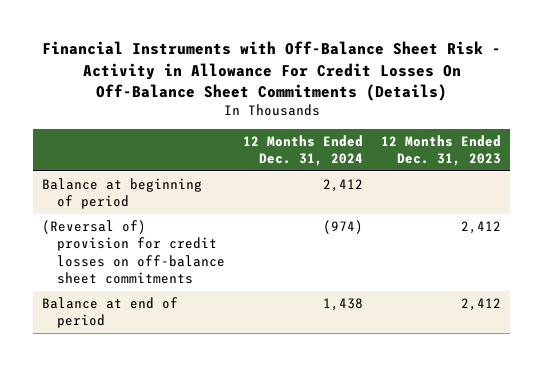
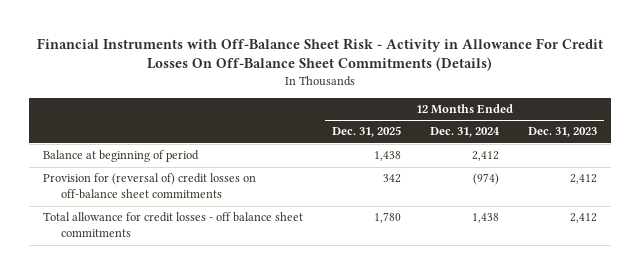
- | 12 Months Ended Dec. 31, 2024 | 12 Months Ended Dec. 31, 2023
+ | 12 Months Ended Dec. 31, 2025 | 12 Months Ended Dec. 31, 2024 | 12 Months Ended Dec. 31, 2023
- (Reversal of) provision for credit losses on off-balance sheet commitments | (974) | 2,412
- Balance at end of period | 1,438 | 2,412
+ Provision for (reversal of) credit losses on off-balance sheet commitments | 342 | (974) | 2,412
+ Total allowance for credit losses - off balance sheet commitments | 1,780 | 1,438 | 2,412

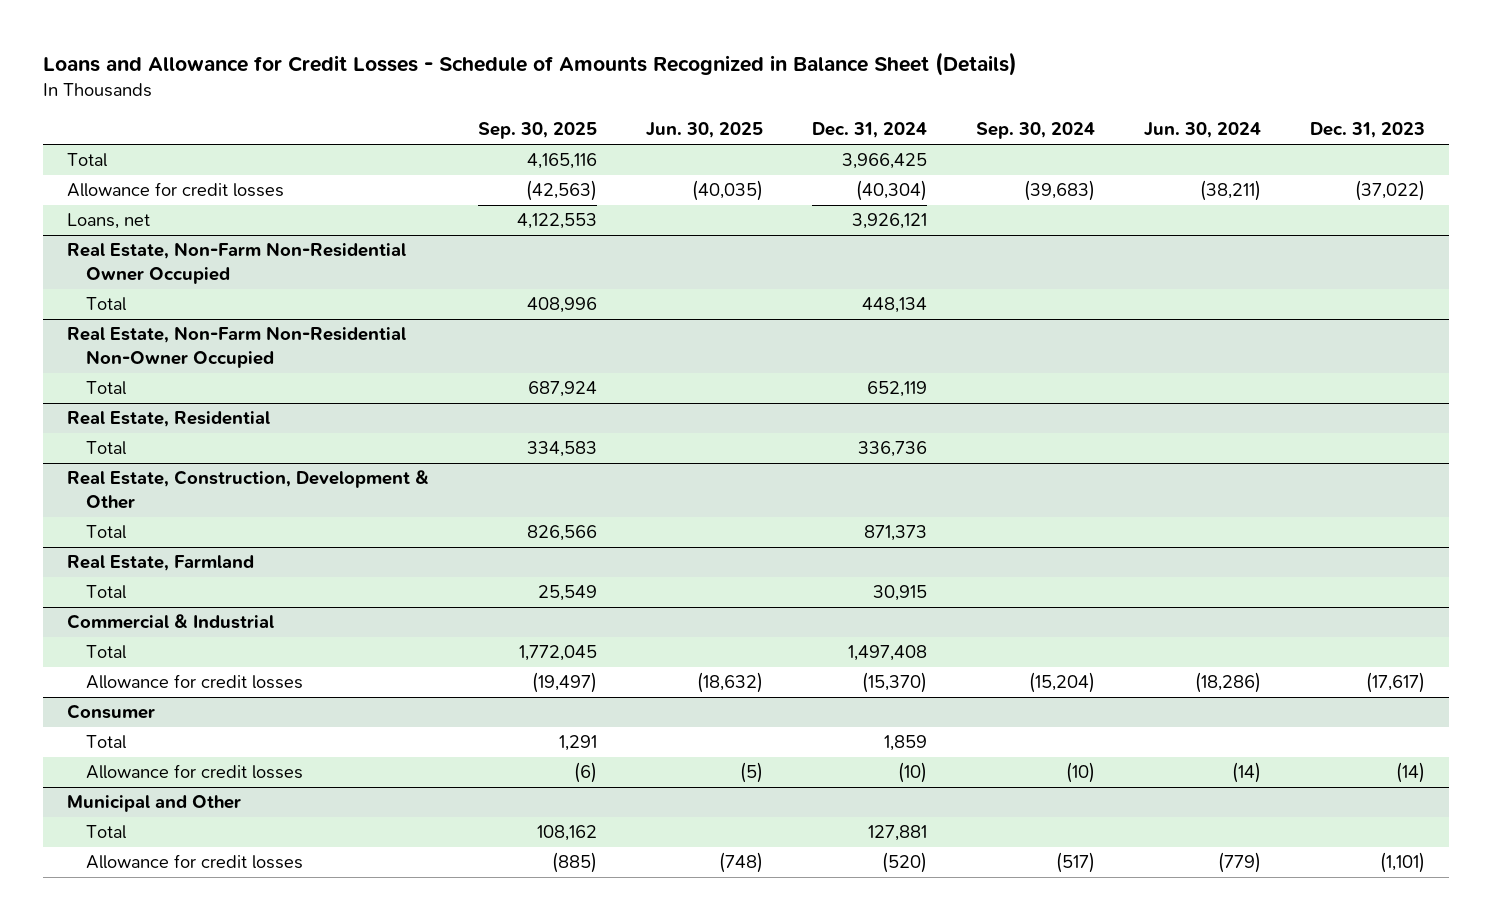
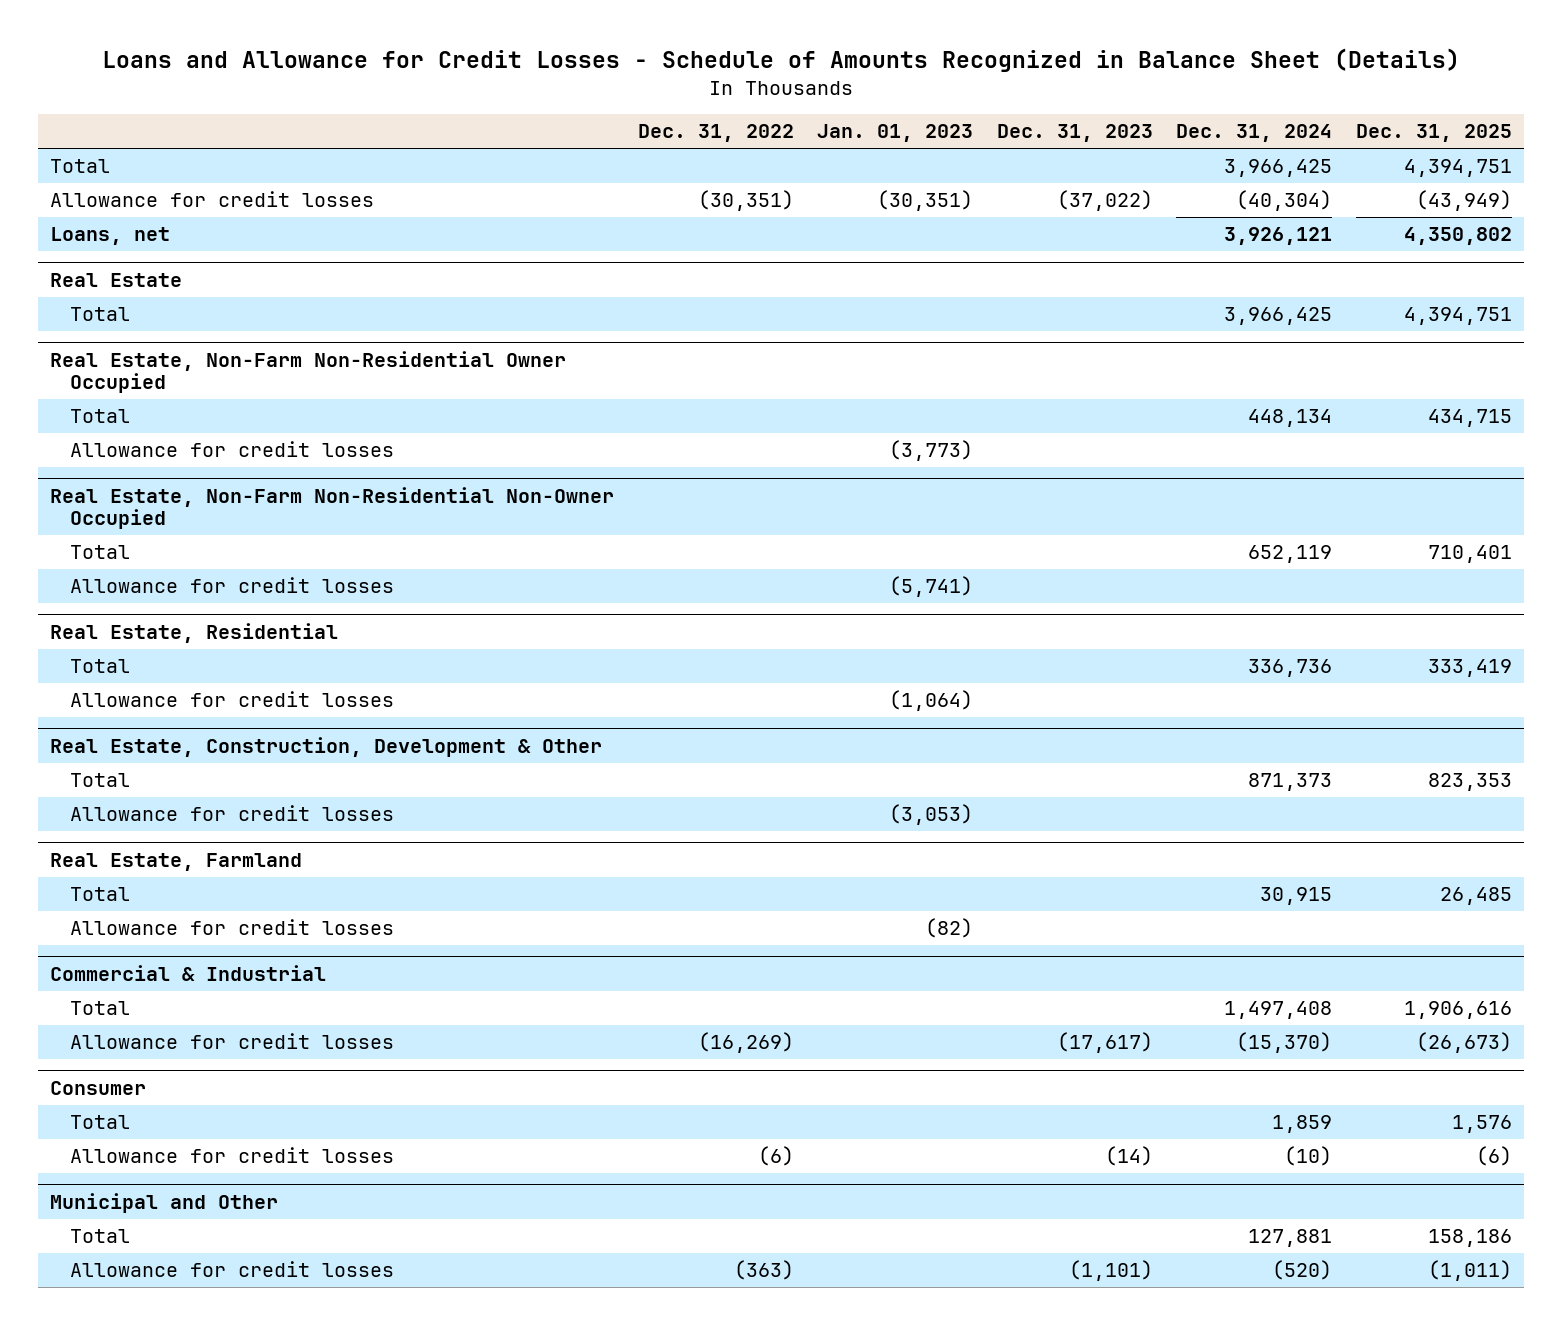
- | Sep. 30, 2025 | Jun. 30, 2025 | Dec. 31, 2024 | Sep. 30, 2024 | Jun. 30, 2024 | Dec. 31, 2023
+ | Dec. 31, 2022 | Jan. 01, 2023 | Dec. 31, 2023 | Dec. 31, 2024 | Dec. 31, 2025
+ Real Estate
+ Total | | | | 3,966,425 | 4,394,751
@ Real Estate, Non-Farm Non-Residential Owner Occupied
+ Allowance for credit losses | | (3,773) | | |
@ Real Estate, Non-Farm Non-Residential Non-Owner Occupied
+ Allowance for credit losses | | (5,741) | | |
@ Real Estate, Residential
+ Allowance for credit losses | | (1,064) | | |
@ Real Estate, Construction, Development & Other
+ Allowance for credit losses | | (3,053) | | |
@ Real Estate, Farmland
+ Allowance for credit losses | | (82) | | |

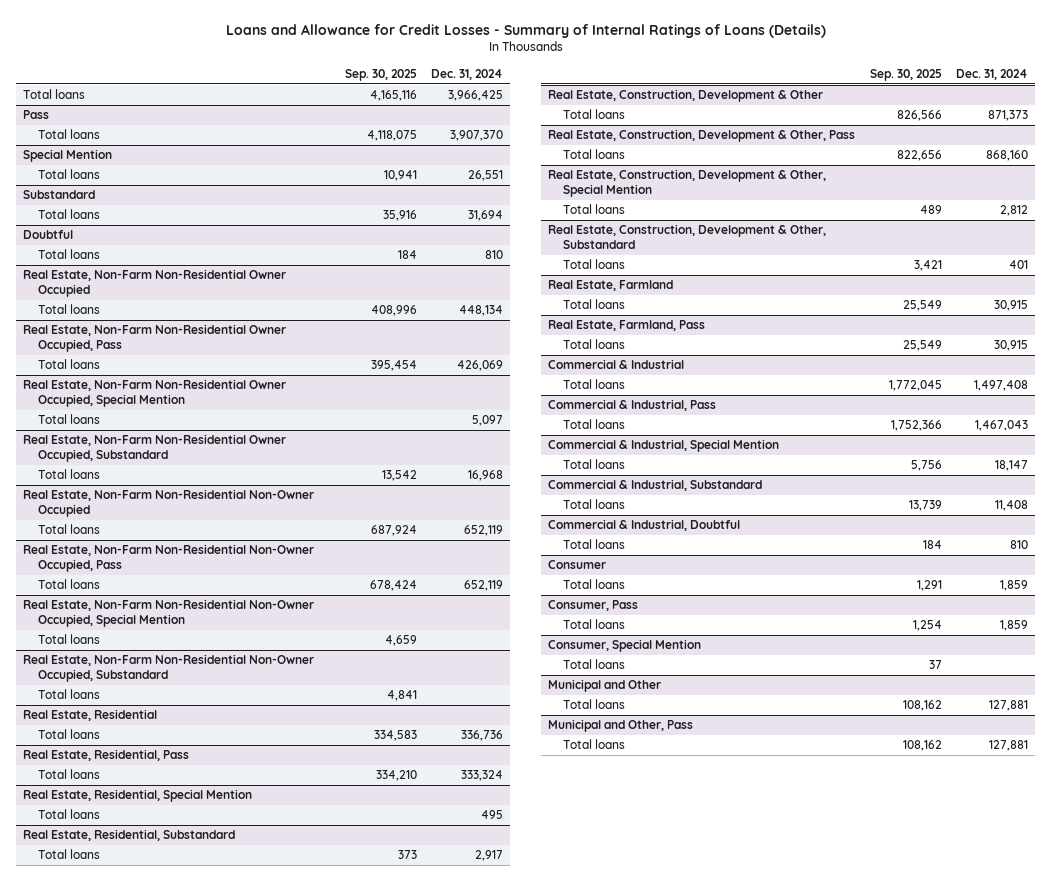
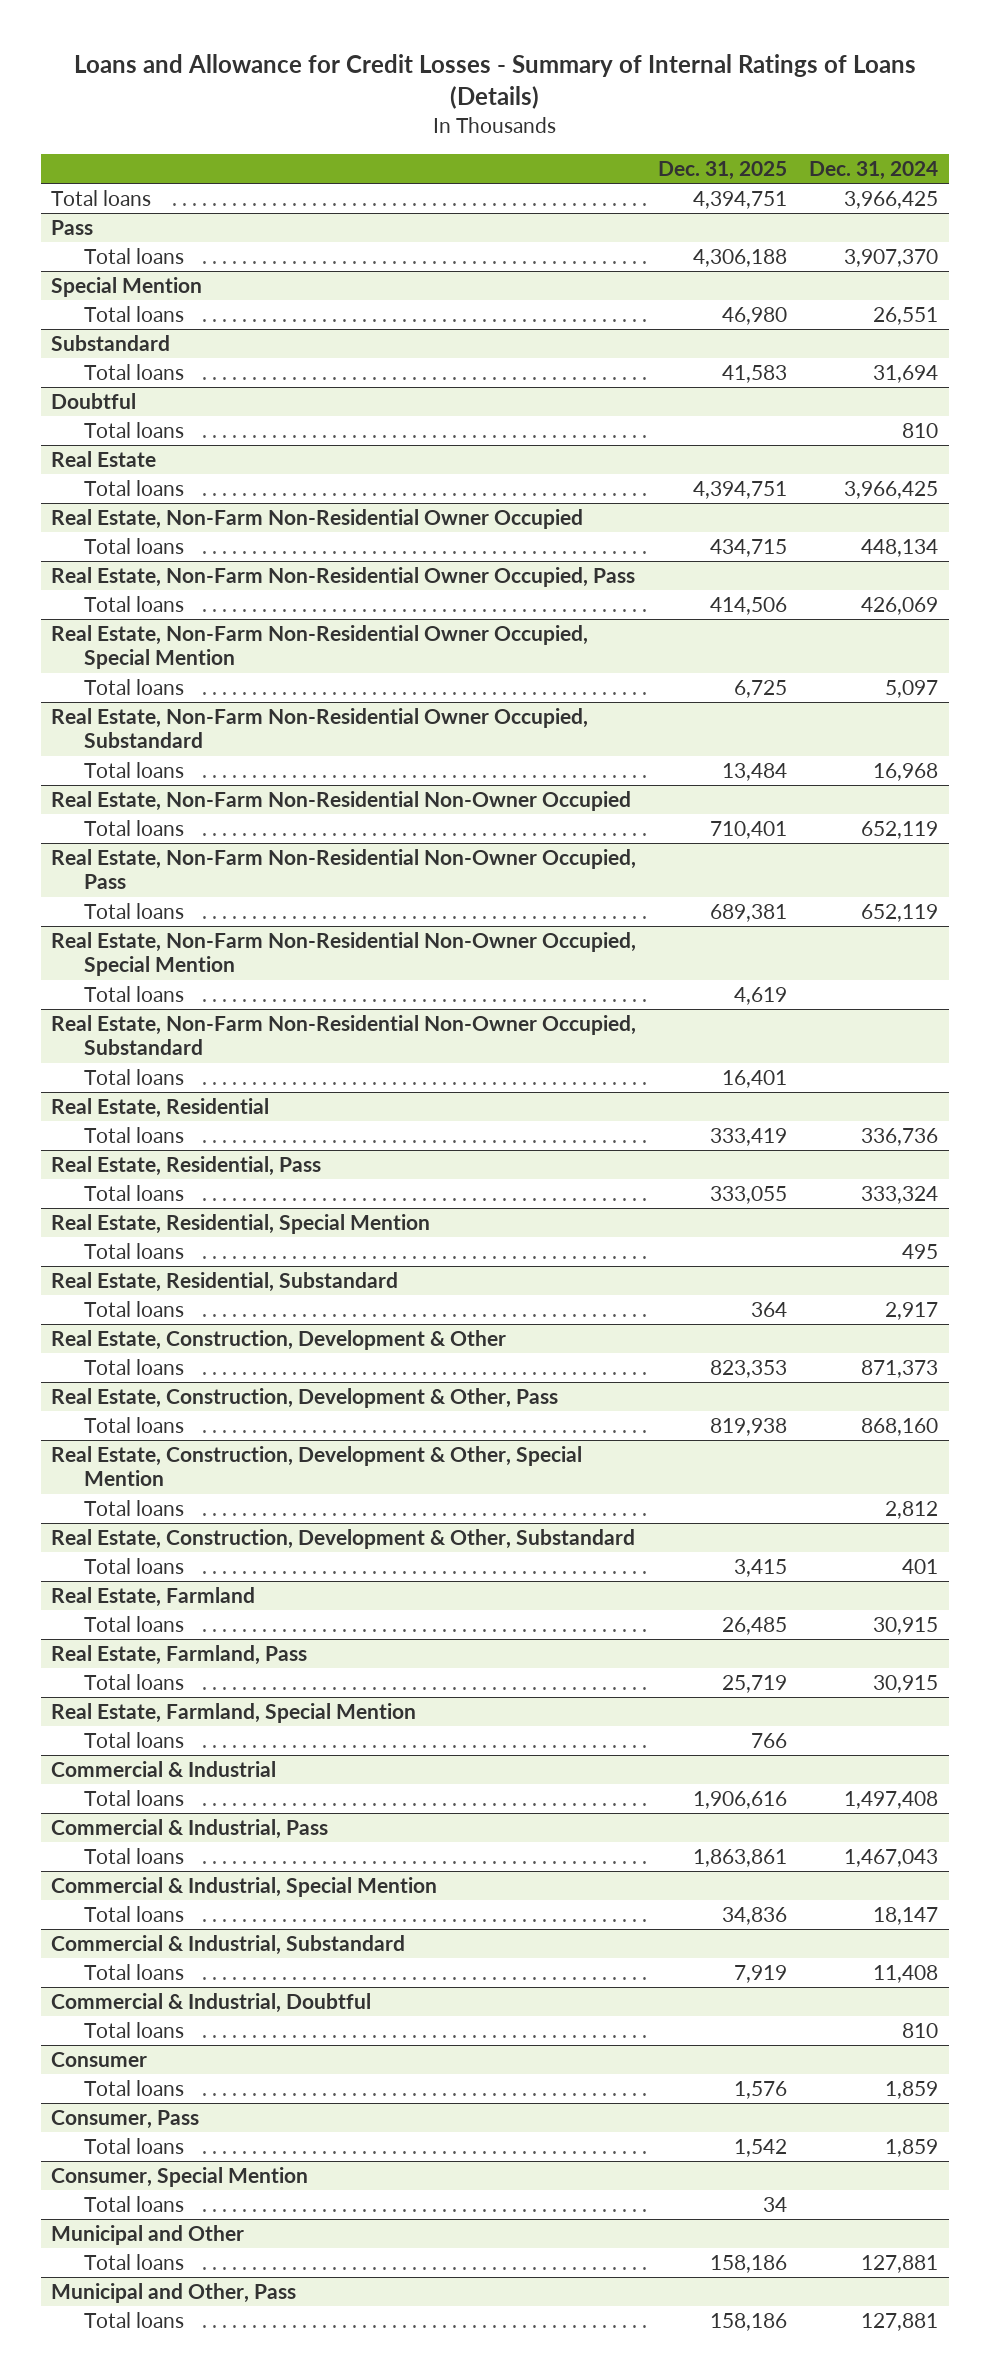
- | Sep. 30, 2025 | Dec. 31, 2024
+ | Dec. 31, 2025 | Dec. 31, 2024
+ Real Estate
+ Total loans | 4,394,751 | 3,966,425
+ Real Estate, Farmland, Special Mention
+ Total loans | 766 |

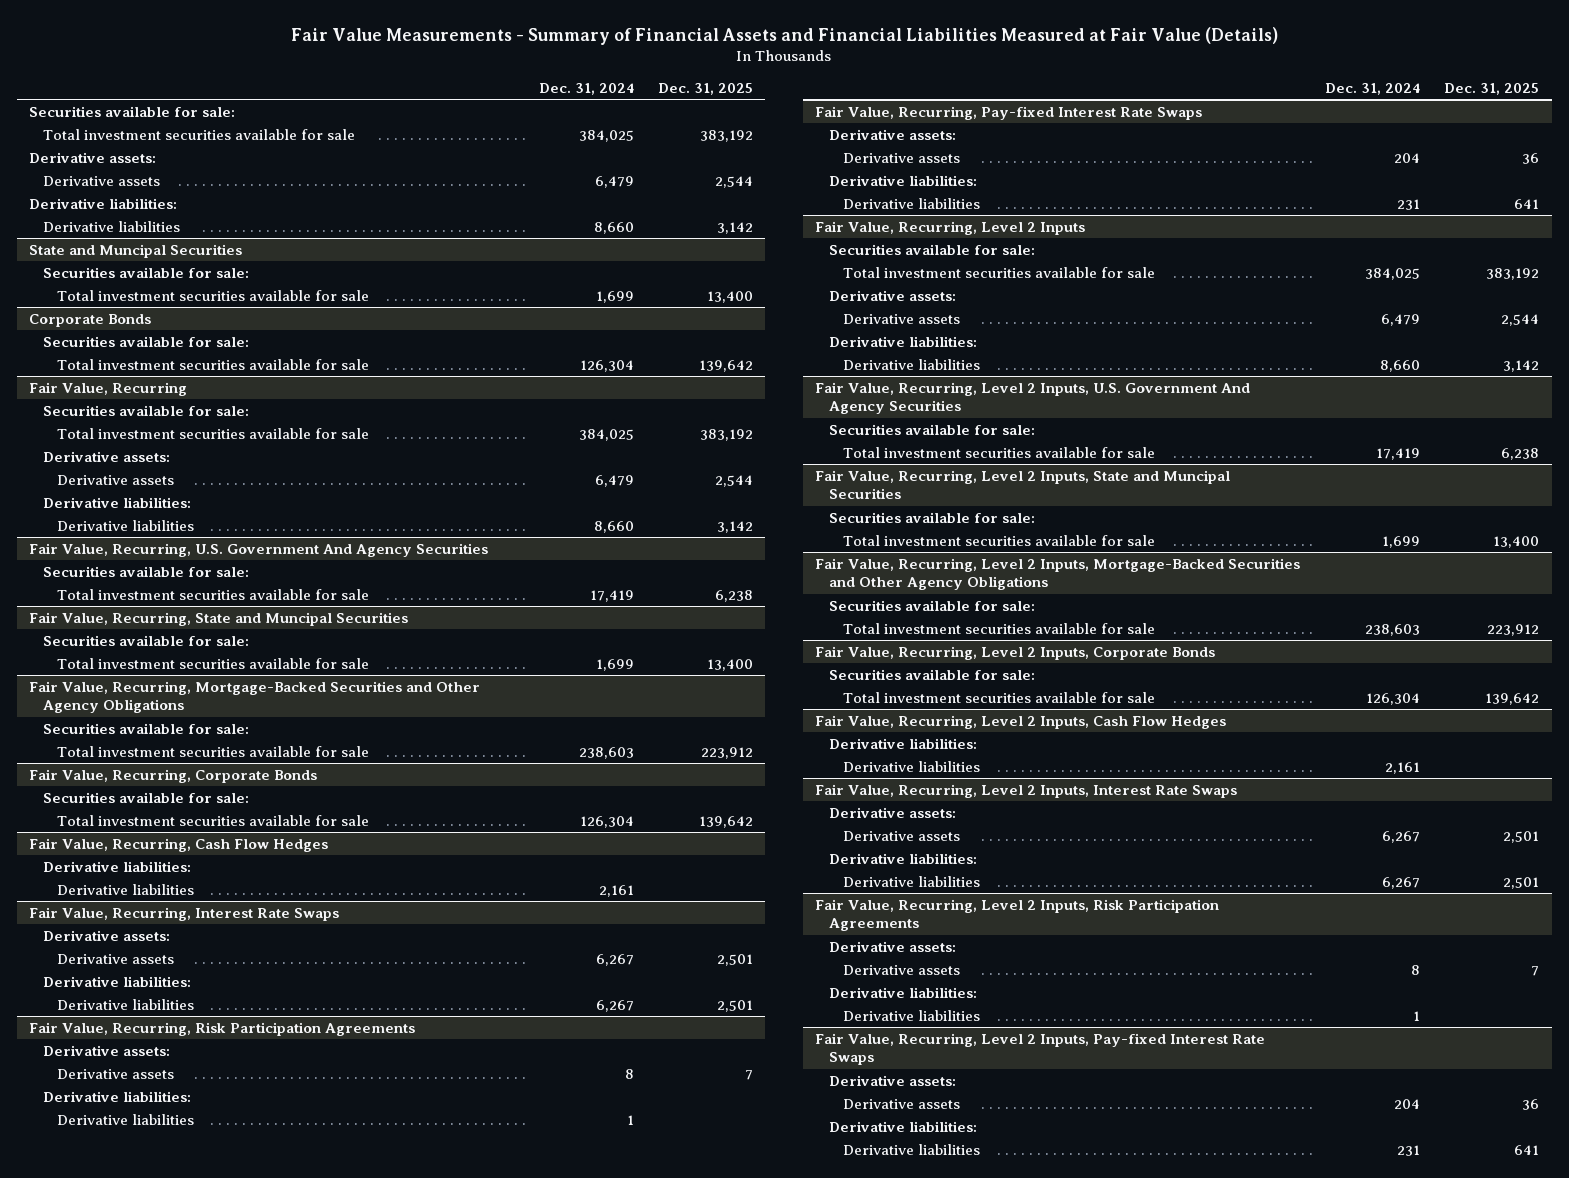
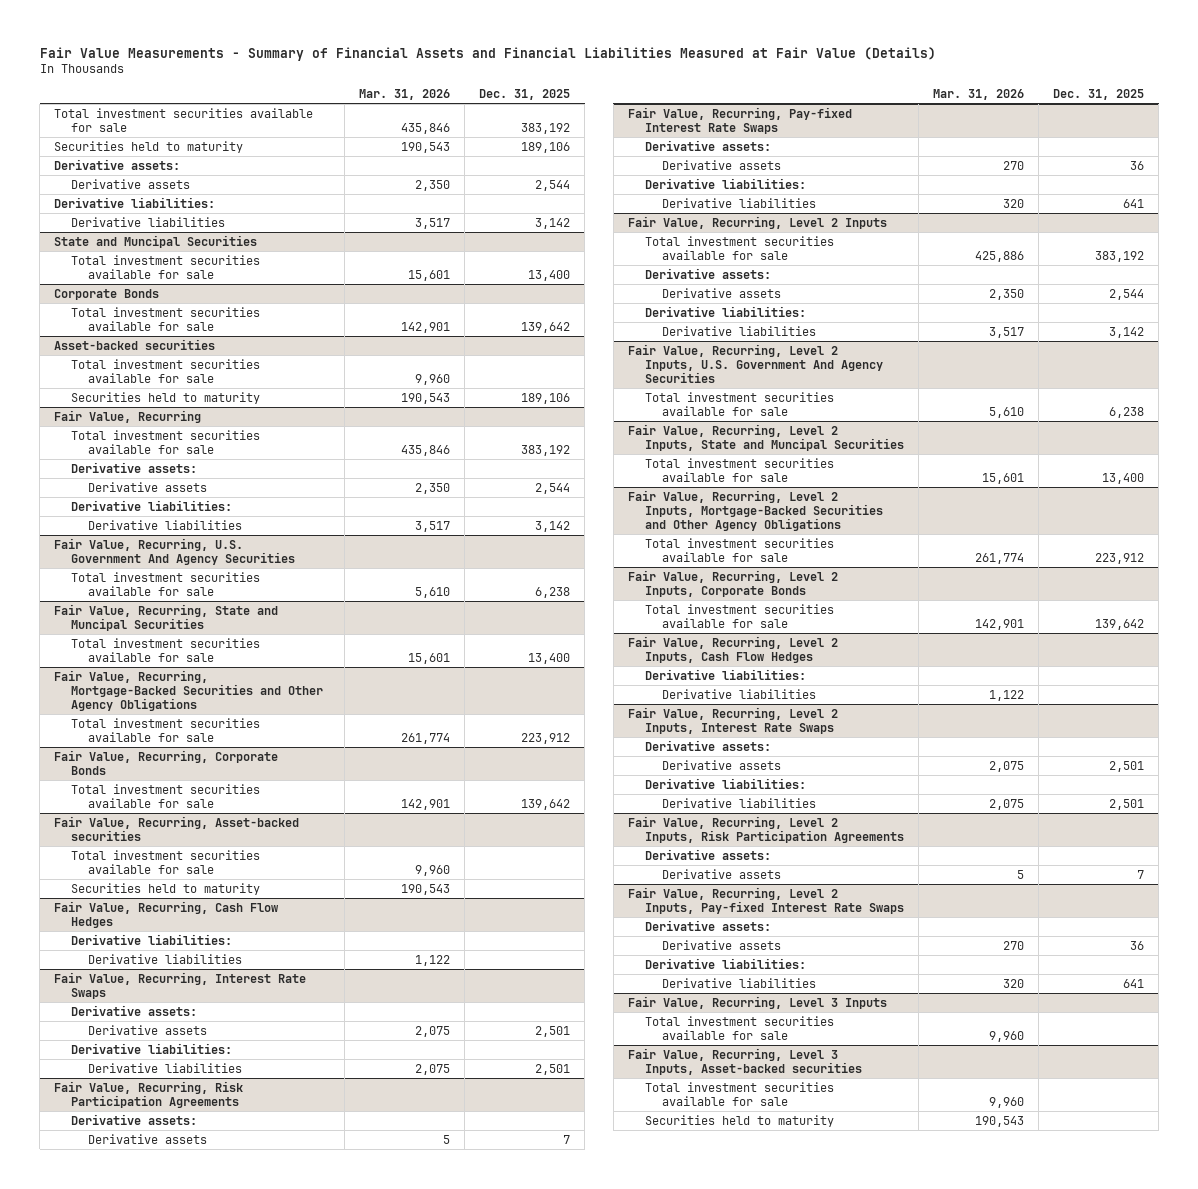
- | Dec. 31, 2024 | Dec. 31, 2025
+ | Mar. 31, 2026 | Dec. 31, 2025
- Securities available for sale:
+ Securities held to maturity | 190,543 | 189,106
@ State and Muncipal Securities
- Securities available for sale:
@ Corporate Bonds
- Securities available for sale:
+ Asset-backed securities
+ Total investment securities available for sale | 9,960 |
+ Securities held to maturity | 190,543 | 189,106
@ Fair Value, Recurring
- Securities available for sale:
@ Fair Value, Recurring, U.S. Government And Agency Securities
- Securities available for sale:
@ Fair Value, Recurring, State and Muncipal Securities
- Securities available for sale:
@ Fair Value, Recurring, Mortgage-Backed Securities and Other Agency Obligations
- Securities available for sale:
@ Fair Value, Recurring, Corporate Bonds
- Securities available for sale:
+ Fair Value, Recurring, Asset-backed securities
+ Total investment securities available for sale | 9,960 |
+ Securities held to maturity | 190,543 |
@ Fair Value, Recurring, Risk Participation Agreements
- Derivative liabilities:
- Derivative liabilities | 1 |
@ Fair Value, Recurring, Level 2 Inputs
- Securities available for sale:
@ Fair Value, Recurring, Level 2 Inputs, U.S. Government And Agency Securities
- Securities available for sale:
@ Fair Value, Recurring, Level 2 Inputs, State and Muncipal Securities
- Securities available for sale:
@ Fair Value, Recurring, Level 2 Inputs, Mortgage-Backed Securities and Other Agency Obligations
- Securities available for sale:
@ Fair Value, Recurring, Level 2 Inputs, Corporate Bonds
- Securities available for sale:
@ Fair Value, Recurring, Level 2 Inputs, Risk Participation Agreements
- Derivative liabilities:
- Derivative liabilities | 1 |
+ Fair Value, Recurring, Level 3 Inputs
+ Total investment securities available for sale | 9,960 |
+ Fair Value, Recurring, Level 3 Inputs, Asset-backed securities
+ Total investment securities available for sale | 9,960 |
+ Securities held to maturity | 190,543 |

